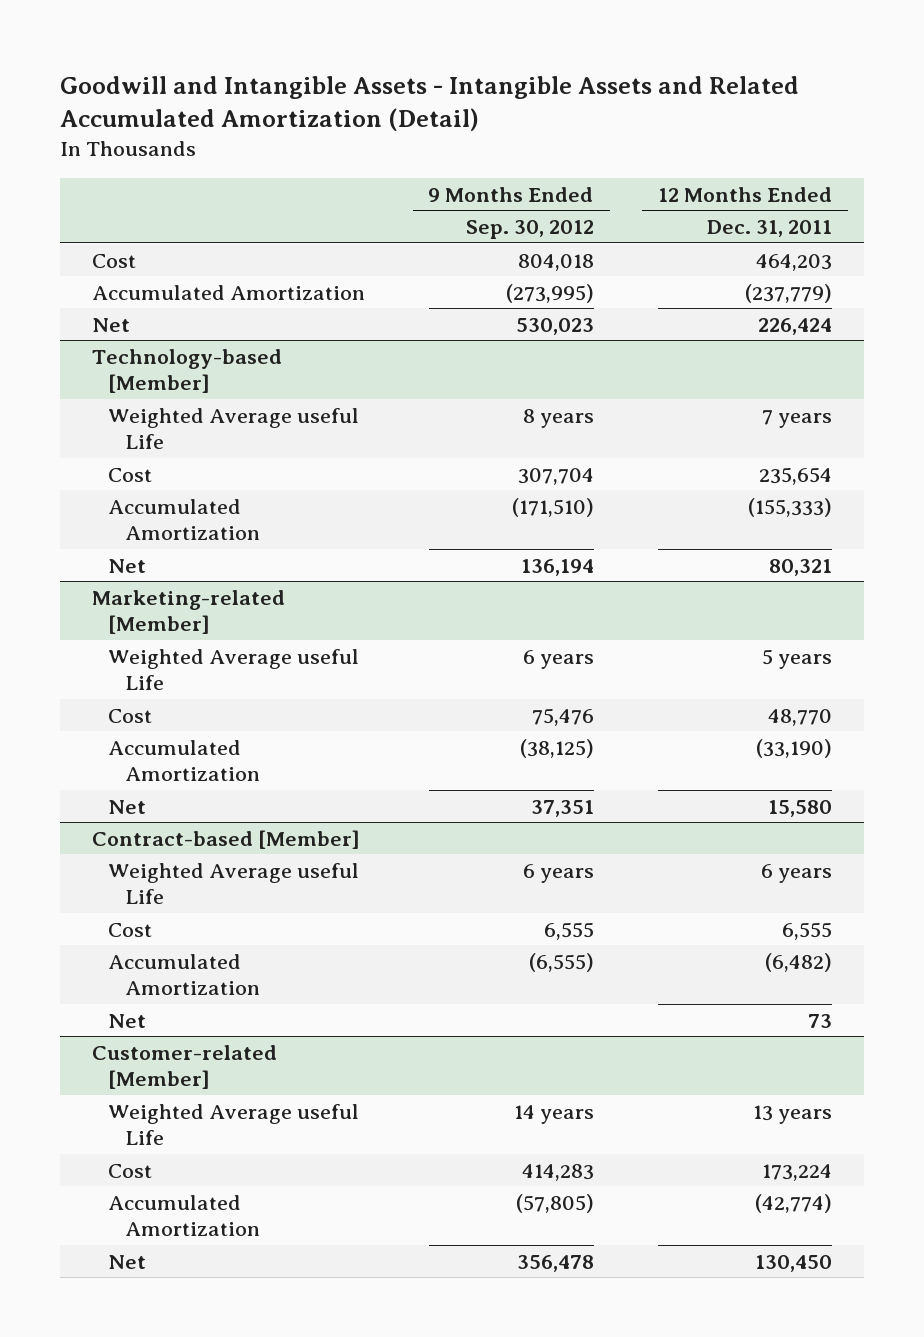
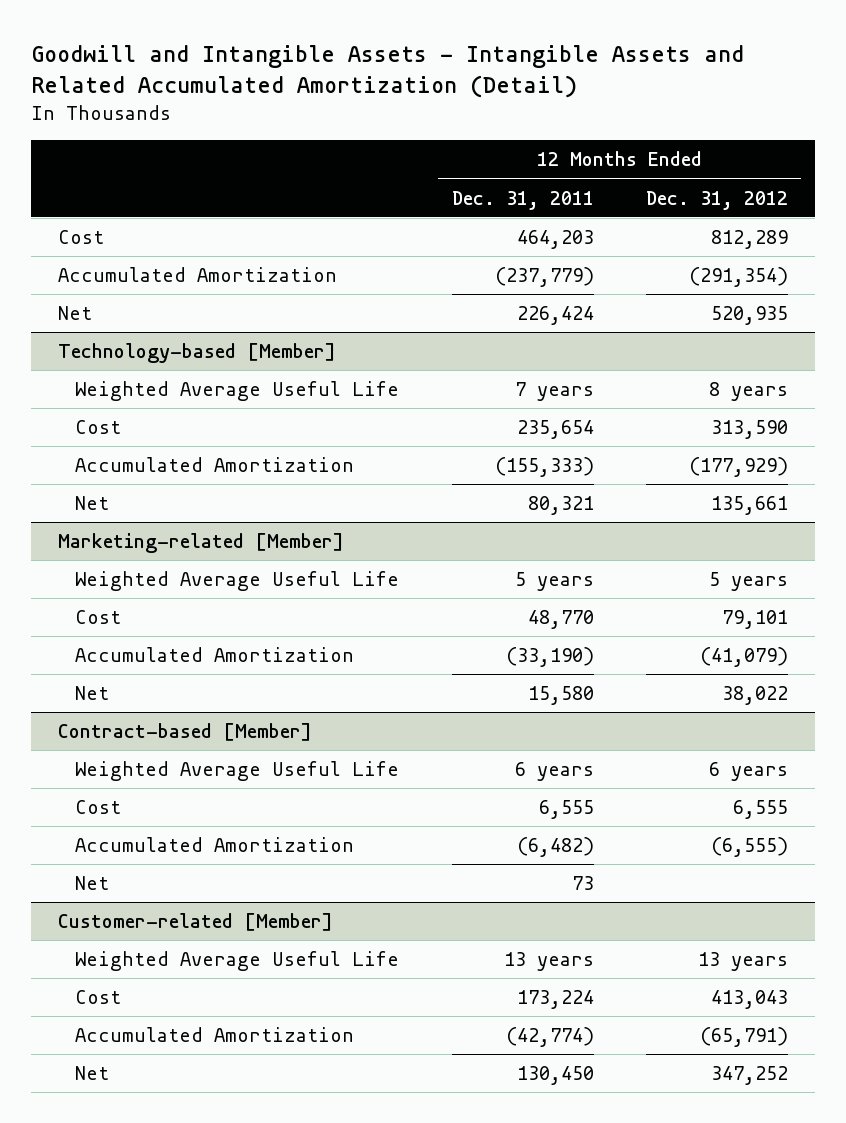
- | 9 Months Ended Sep. 30, 2012 | 12 Months Ended Dec. 31, 2011
+ | 12 Months Ended Dec. 31, 2011 | 12 Months Ended Dec. 31, 2012
@ Technology-based [Member]
- Weighted Average useful Life | 8 years | 7 years
+ Weighted Average Useful Life | 7 years | 8 years
@ Marketing-related [Member]
- Weighted Average useful Life | 6 years | 5 years
+ Weighted Average Useful Life | 5 years | 5 years
@ Contract-based [Member]
- Weighted Average useful Life | 6 years | 6 years
+ Weighted Average Useful Life | 6 years | 6 years
@ Customer-related [Member]
- Weighted Average useful Life | 14 years | 13 years
+ Weighted Average Useful Life | 13 years | 13 years

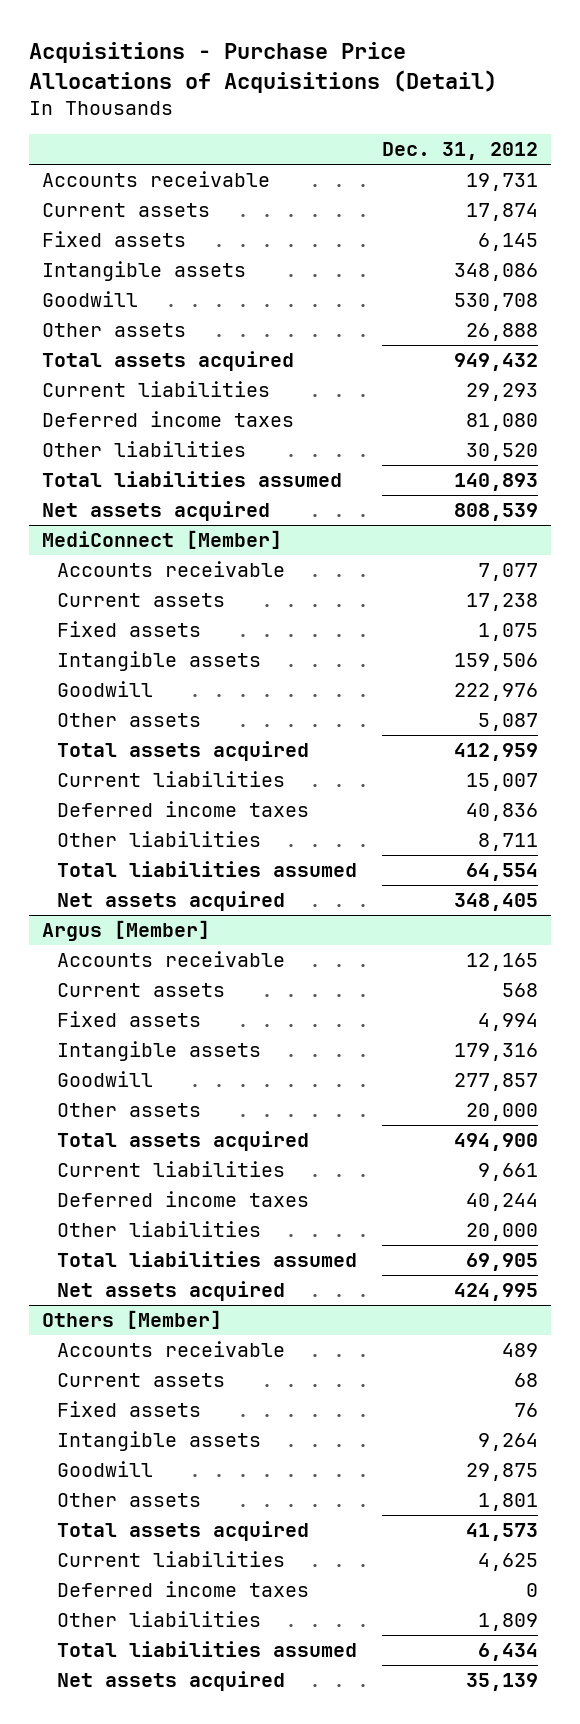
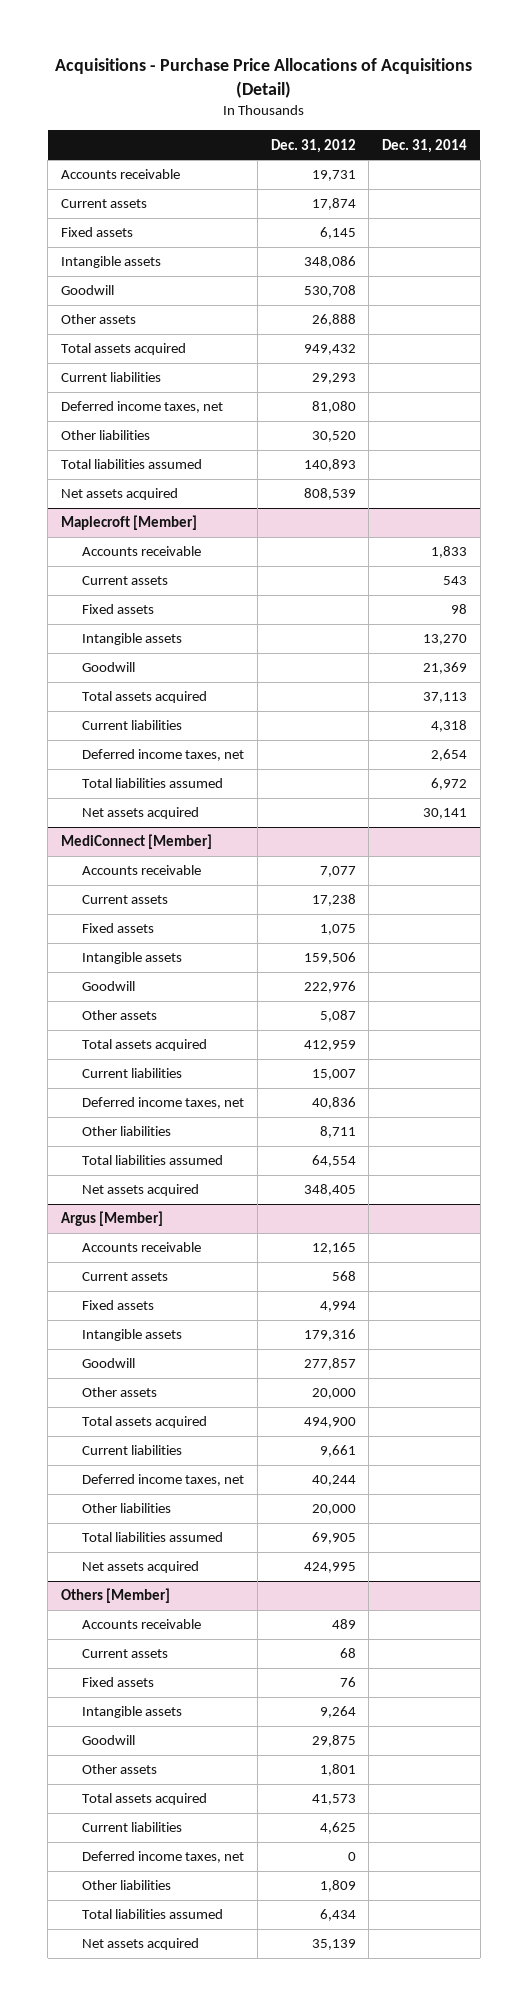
- | Dec. 31, 2012
+ | Dec. 31, 2012 | Dec. 31, 2014
- Deferred income taxes | 81,080
+ Deferred income taxes, net | 81,080 |
+ Maplecroft [Member]
+ Accounts receivable | | 1,833
+ Current assets | | 543
+ Fixed assets | | 98
+ Intangible assets | | 13,270
+ Goodwill | | 21,369
+ Total assets acquired | | 37,113
+ Current liabilities | | 4,318
+ Deferred income taxes, net | | 2,654
+ Total liabilities assumed | | 6,972
+ Net assets acquired | | 30,141
@ MediConnect [Member]
- Deferred income taxes | 40,836
+ Deferred income taxes, net | 40,836 |
@ Argus [Member]
- Deferred income taxes | 40,244
+ Deferred income taxes, net | 40,244 |
@ Others [Member]
- Deferred income taxes | 0
+ Deferred income taxes, net | 0 |

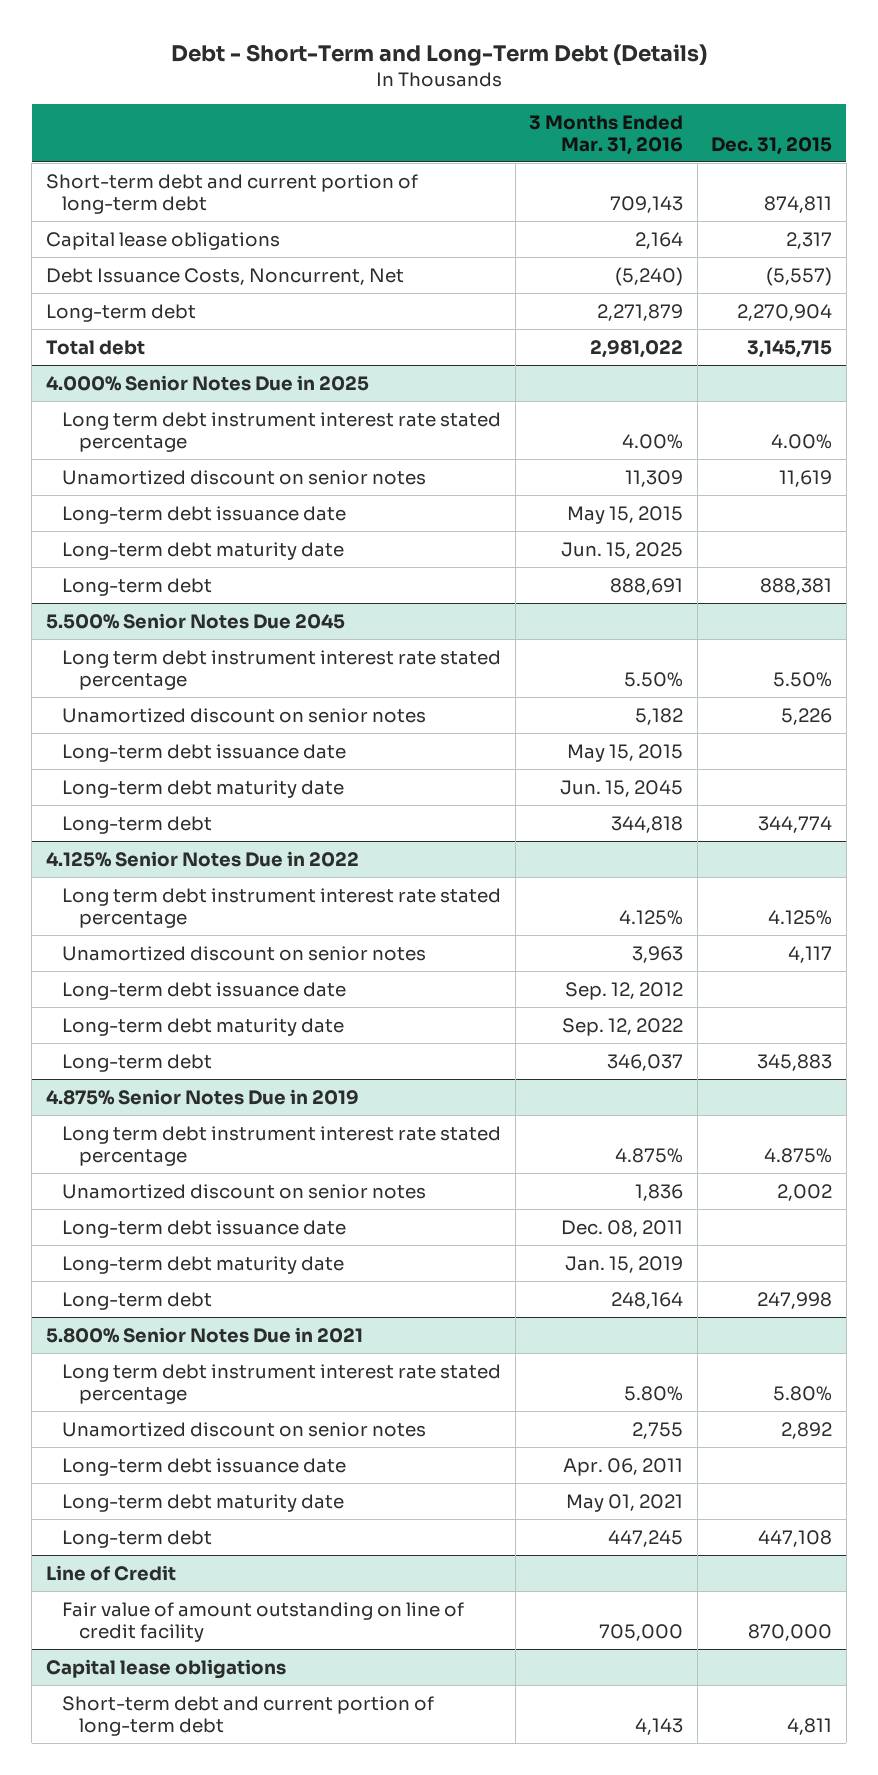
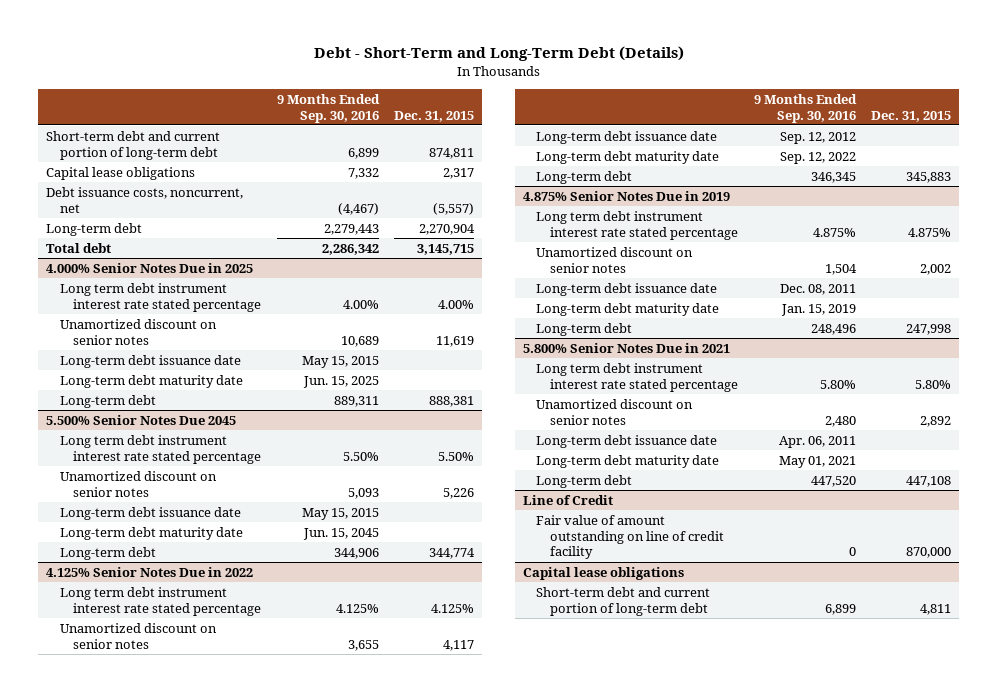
- | 3 Months Ended Mar. 31, 2016 | Dec. 31, 2015
+ | 9 Months Ended Sep. 30, 2016 | Dec. 31, 2015
- Debt Issuance Costs, Noncurrent, Net | (5,240) | (5,557)
+ Debt issuance costs, noncurrent, net | (4,467) | (5,557)

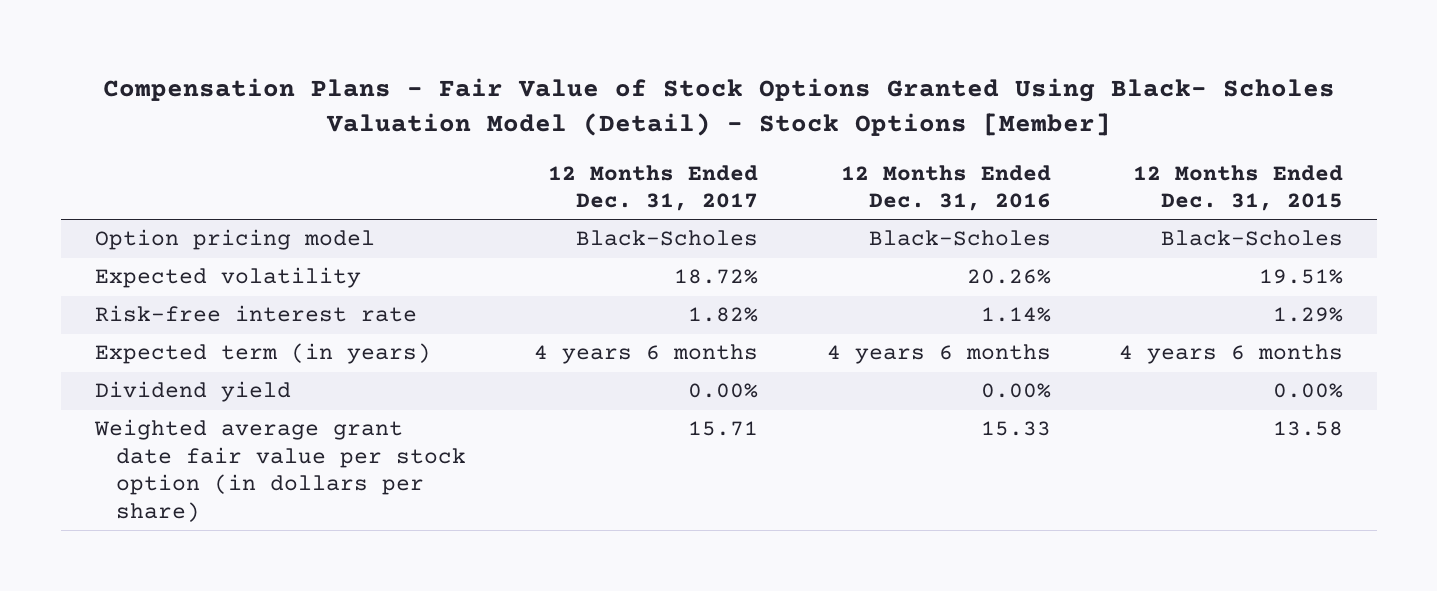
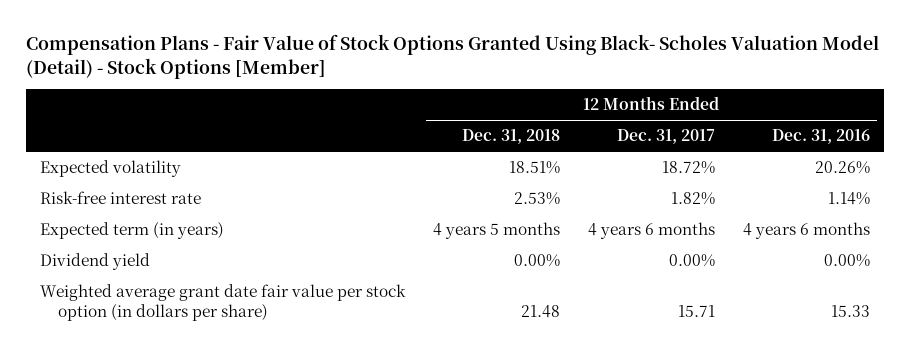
- | 12 Months Ended Dec. 31, 2017 | 12 Months Ended Dec. 31, 2016 | 12 Months Ended Dec. 31, 2015
+ | 12 Months Ended Dec. 31, 2018 | 12 Months Ended Dec. 31, 2017 | 12 Months Ended Dec. 31, 2016
- Option pricing model | Black-Scholes | Black-Scholes | Black-Scholes

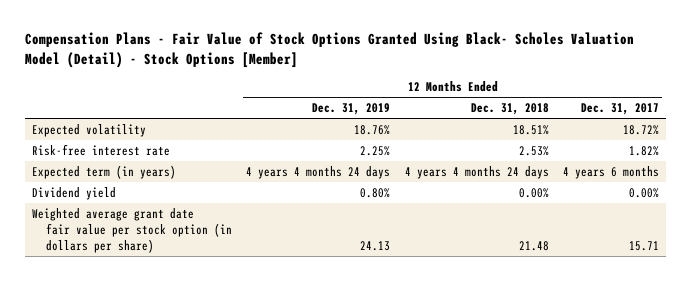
- | 12 Months Ended Dec. 31, 2018 | 12 Months Ended Dec. 31, 2017 | 12 Months Ended Dec. 31, 2016
+ | 12 Months Ended Dec. 31, 2019 | 12 Months Ended Dec. 31, 2018 | 12 Months Ended Dec. 31, 2017
- Expected term (in years) | 4 years 5 months | 4 years 6 months | 4 years 6 months
+ Expected term (in years) | 4 years 4 months 24 days | 4 years 4 months 24 days | 4 years 6 months

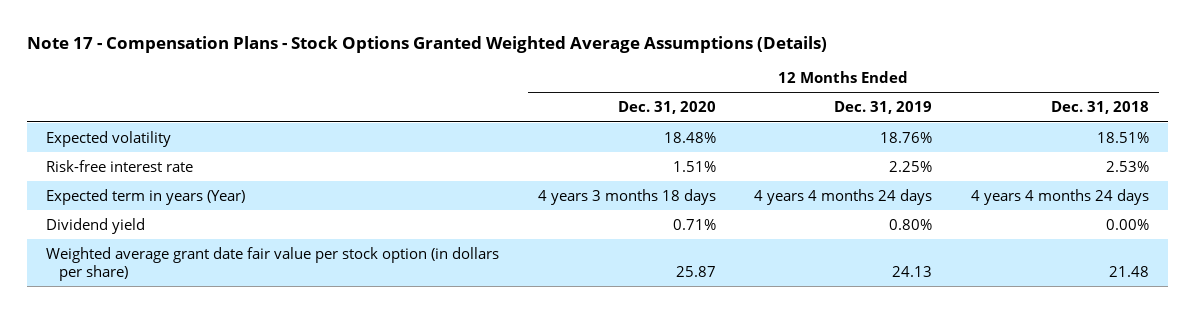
- Compensation Plans - Fair Value of Stock Options Granted Using Black- Scholes Valuation Model (Detail) - Stock Options [Member]
+ Note 17 - Compensation Plans - Stock Options Granted Weighted Average Assumptions (Details)
- | 12 Months Ended Dec. 31, 2019 | 12 Months Ended Dec. 31, 2018 | 12 Months Ended Dec. 31, 2017
+ | 12 Months Ended Dec. 31, 2020 | 12 Months Ended Dec. 31, 2019 | 12 Months Ended Dec. 31, 2018
- Expected term (in years) | 4 years 4 months 24 days | 4 years 4 months 24 days | 4 years 6 months
+ Expected term in years (Year) | 4 years 3 months 18 days | 4 years 4 months 24 days | 4 years 4 months 24 days

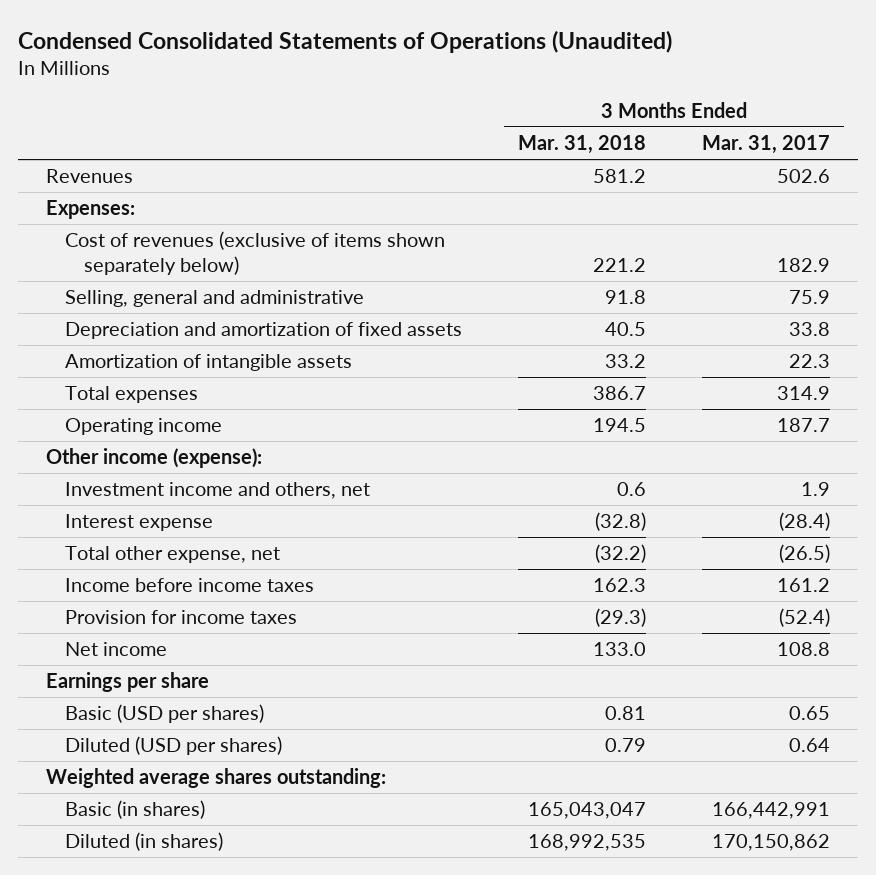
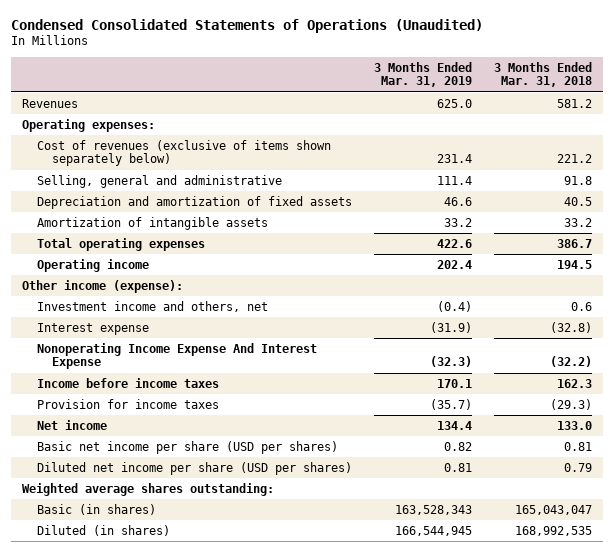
- | 3 Months Ended Mar. 31, 2018 | 3 Months Ended Mar. 31, 2017
+ | 3 Months Ended Mar. 31, 2019 | 3 Months Ended Mar. 31, 2018
- Expenses:
+ Operating expenses:
- Total expenses | 386.7 | 314.9
+ Total operating expenses | 422.6 | 386.7
- Total other expense, net | (32.2) | (26.5)
+ Nonoperating Income Expense And Interest Expense | (32.3) | (32.2)
- Earnings per share
- Basic (USD per shares) | 0.81 | 0.65
- Diluted (USD per shares) | 0.79 | 0.64
+ Basic net income per share (USD per shares) | 0.82 | 0.81
+ Diluted net income per share (USD per shares) | 0.81 | 0.79

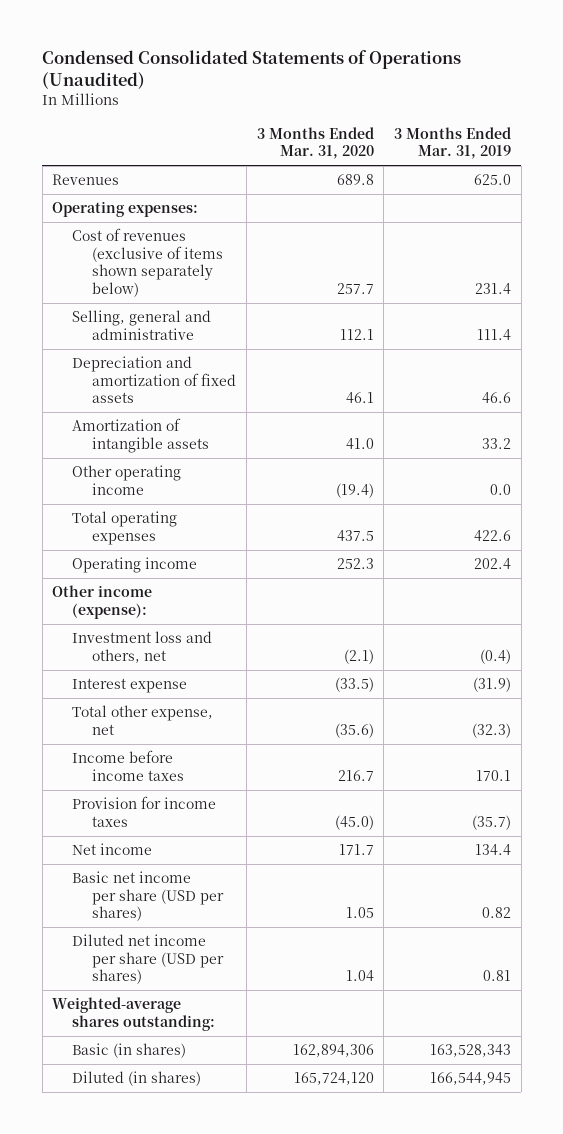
- | 3 Months Ended Mar. 31, 2019 | 3 Months Ended Mar. 31, 2018
+ | 3 Months Ended Mar. 31, 2020 | 3 Months Ended Mar. 31, 2019
+ Other operating income | (19.4) | 0.0
- Investment income and others, net | (0.4) | 0.6
+ Investment loss and others, net | (2.1) | (0.4)
- Nonoperating Income Expense And Interest Expense | (32.3) | (32.2)
+ Total other expense, net | (35.6) | (32.3)
- Weighted average shares outstanding:
+ Weighted-average shares outstanding:

